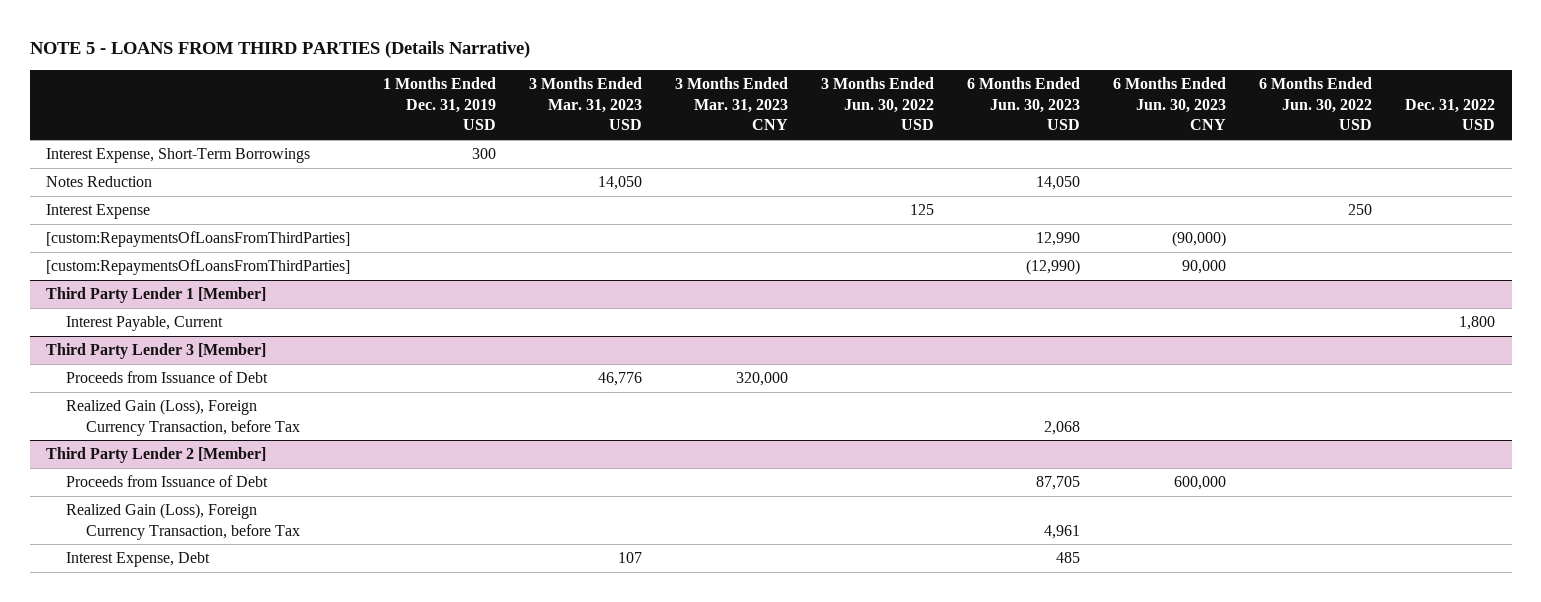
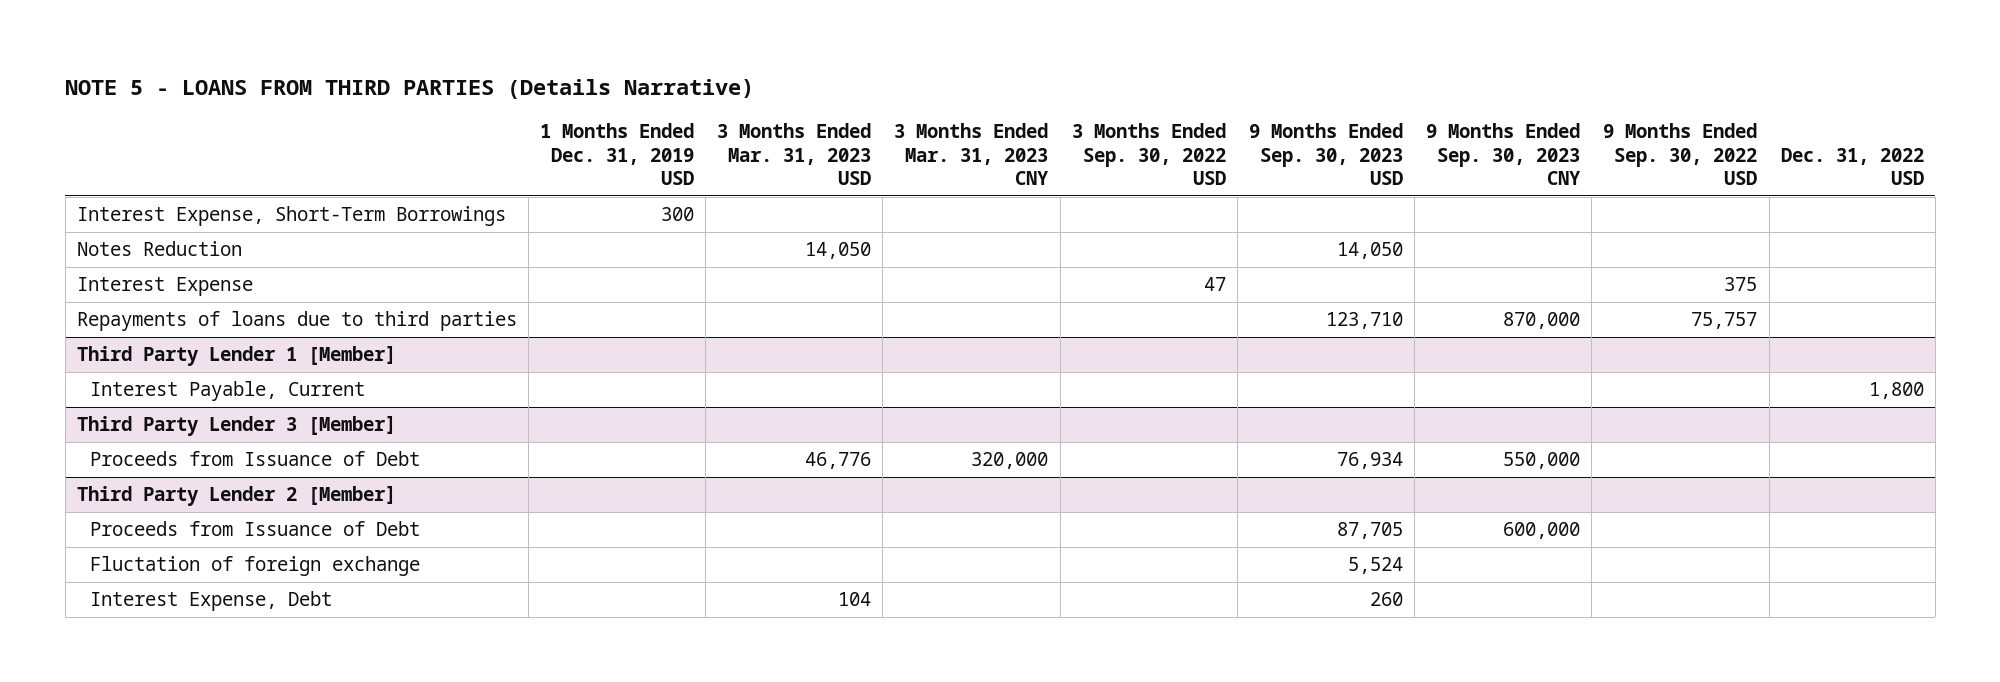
- | 1 Months Ended Dec. 31, 2019 USD | 3 Months Ended Mar. 31, 2023 USD | 3 Months Ended Mar. 31, 2023 CNY | 3 Months Ended Jun. 30, 2022 USD | 6 Months Ended Jun. 30, 2023 USD | 6 Months Ended Jun. 30, 2023 CNY | 6 Months Ended Jun. 30, 2022 USD | Dec. 31, 2022 USD
+ | 1 Months Ended Dec. 31, 2019 USD | 3 Months Ended Mar. 31, 2023 USD | 3 Months Ended Mar. 31, 2023 CNY | 3 Months Ended Sep. 30, 2022 USD | 9 Months Ended Sep. 30, 2023 USD | 9 Months Ended Sep. 30, 2023 CNY | 9 Months Ended Sep. 30, 2022 USD | Dec. 31, 2022 USD
- [custom:RepaymentsOfLoansFromThirdParties] | | | | | 12,990 | (90,000) | |
- [custom:RepaymentsOfLoansFromThirdParties] | | | | | (12,990) | 90,000 | |
+ Repayments of loans due to third parties | | | | | 123,710 | 870,000 | 75,757 |
@ Third Party Lender 3 [Member]
- Realized Gain (Loss), Foreign Currency Transaction, before Tax | | | | | 2,068 | | |
@ Third Party Lender 2 [Member]
- Realized Gain (Loss), Foreign Currency Transaction, before Tax | | | | | 4,961 | | |
- Interest Expense, Debt | | 107 | | | 485 | | |
+ Fluctation of foreign exchange | | | | | 5,524 | | |
+ Interest Expense, Debt | | 104 | | | 260 | | |

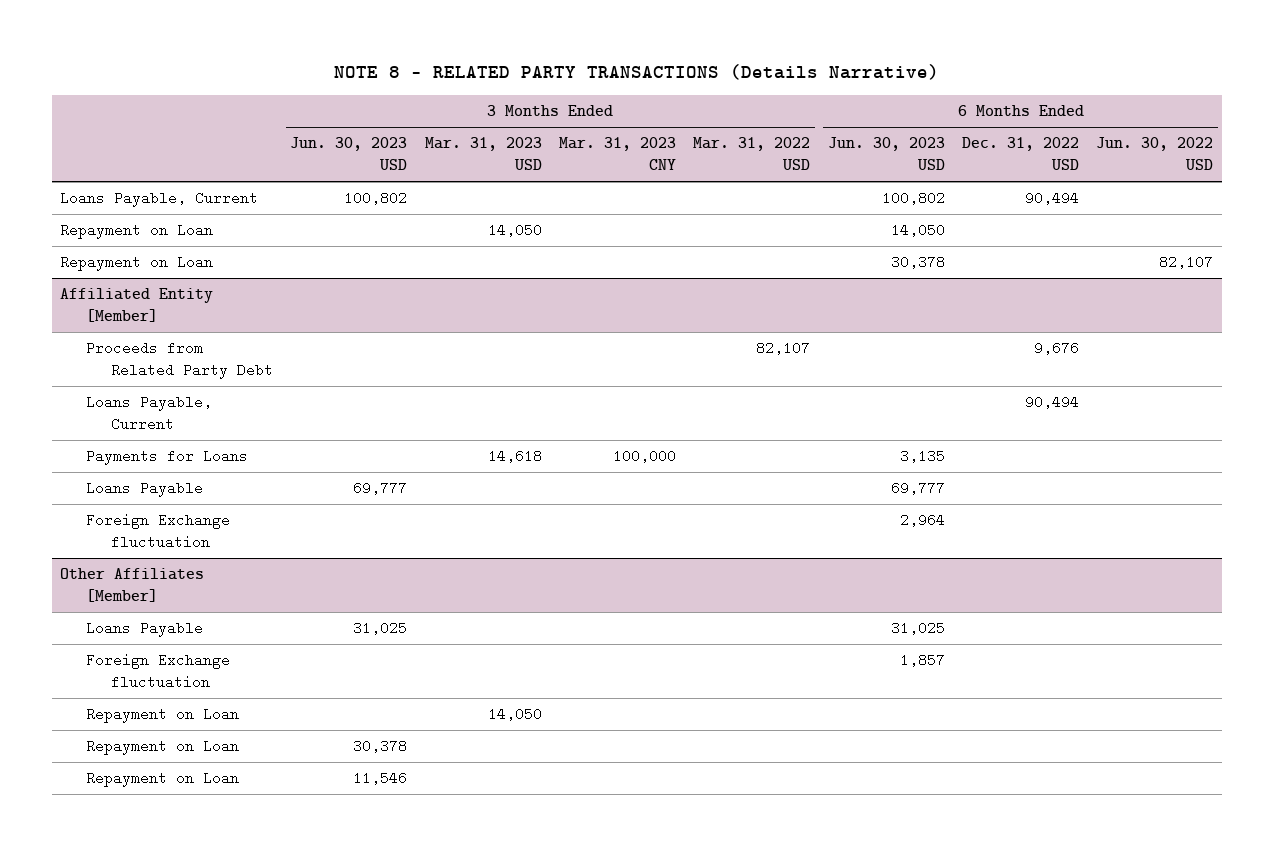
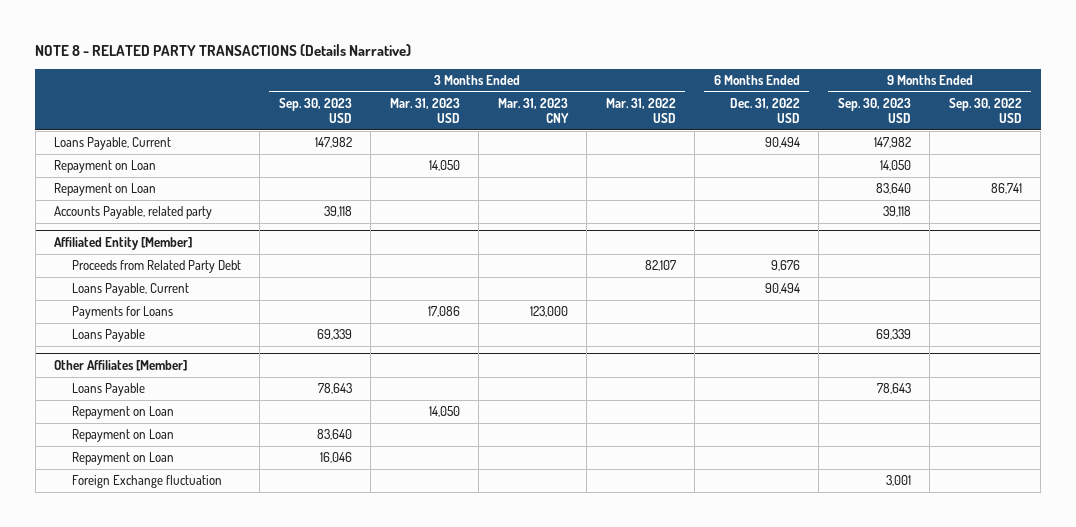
- | 3 Months Ended Jun. 30, 2023 USD | 3 Months Ended Mar. 31, 2023 USD | 3 Months Ended Mar. 31, 2023 CNY | 3 Months Ended Mar. 31, 2022 USD | 6 Months Ended Jun. 30, 2023 USD | 6 Months Ended Dec. 31, 2022 USD | 6 Months Ended Jun. 30, 2022 USD
+ | 3 Months Ended Sep. 30, 2023 USD | 3 Months Ended Mar. 31, 2023 USD | 3 Months Ended Mar. 31, 2023 CNY | 3 Months Ended Mar. 31, 2022 USD | 6 Months Ended Dec. 31, 2022 USD | 9 Months Ended Sep. 30, 2023 USD | 9 Months Ended Sep. 30, 2022 USD
+ Accounts Payable, related party | 39,118 | | | | | 39,118 |
@ Affiliated Entity [Member]
- Payments for Loans | | 14,618 | 100,000 | | 3,135 | |
+ Payments for Loans | | 17,086 | 123,000 | | | |
- Foreign Exchange fluctuation | | | | | 2,964 | |
@ Other Affiliates [Member]
moved down: Foreign Exchange fluctuation | | | | | | 3,001 |

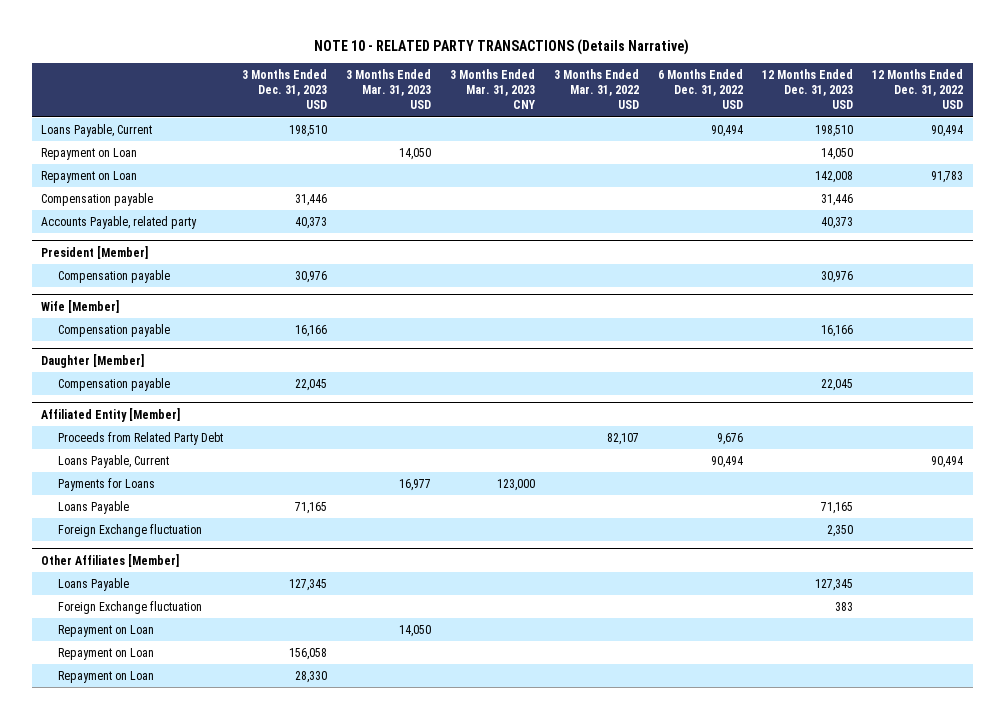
- NOTE 8 - RELATED PARTY TRANSACTIONS (Details Narrative)
+ NOTE 10 - RELATED PARTY TRANSACTIONS (Details Narrative)
- | 3 Months Ended Sep. 30, 2023 USD | 3 Months Ended Mar. 31, 2023 USD | 3 Months Ended Mar. 31, 2023 CNY | 3 Months Ended Mar. 31, 2022 USD | 6 Months Ended Dec. 31, 2022 USD | 9 Months Ended Sep. 30, 2023 USD | 9 Months Ended Sep. 30, 2022 USD
+ | 3 Months Ended Dec. 31, 2023 USD | 3 Months Ended Mar. 31, 2023 USD | 3 Months Ended Mar. 31, 2023 CNY | 3 Months Ended Mar. 31, 2022 USD | 6 Months Ended Dec. 31, 2022 USD | 12 Months Ended Dec. 31, 2023 USD | 12 Months Ended Dec. 31, 2022 USD
+ Compensation payable | 31,446 | | | | | 31,446 |
+ President [Member]
+ Compensation payable | 30,976 | | | | | 30,976 |
+ Wife [Member]
+ Compensation payable | 16,166 | | | | | 16,166 |
+ Daughter [Member]
+ Compensation payable | 22,045 | | | | | 22,045 |
@ Affiliated Entity [Member]
- Payments for Loans | | 17,086 | 123,000 | | | |
+ Payments for Loans | | 16,977 | 123,000 | | | |
+ Foreign Exchange fluctuation | | | | | | 2,350 |
@ Other Affiliates [Member]
moved up: Foreign Exchange fluctuation | | | | | | 383 |

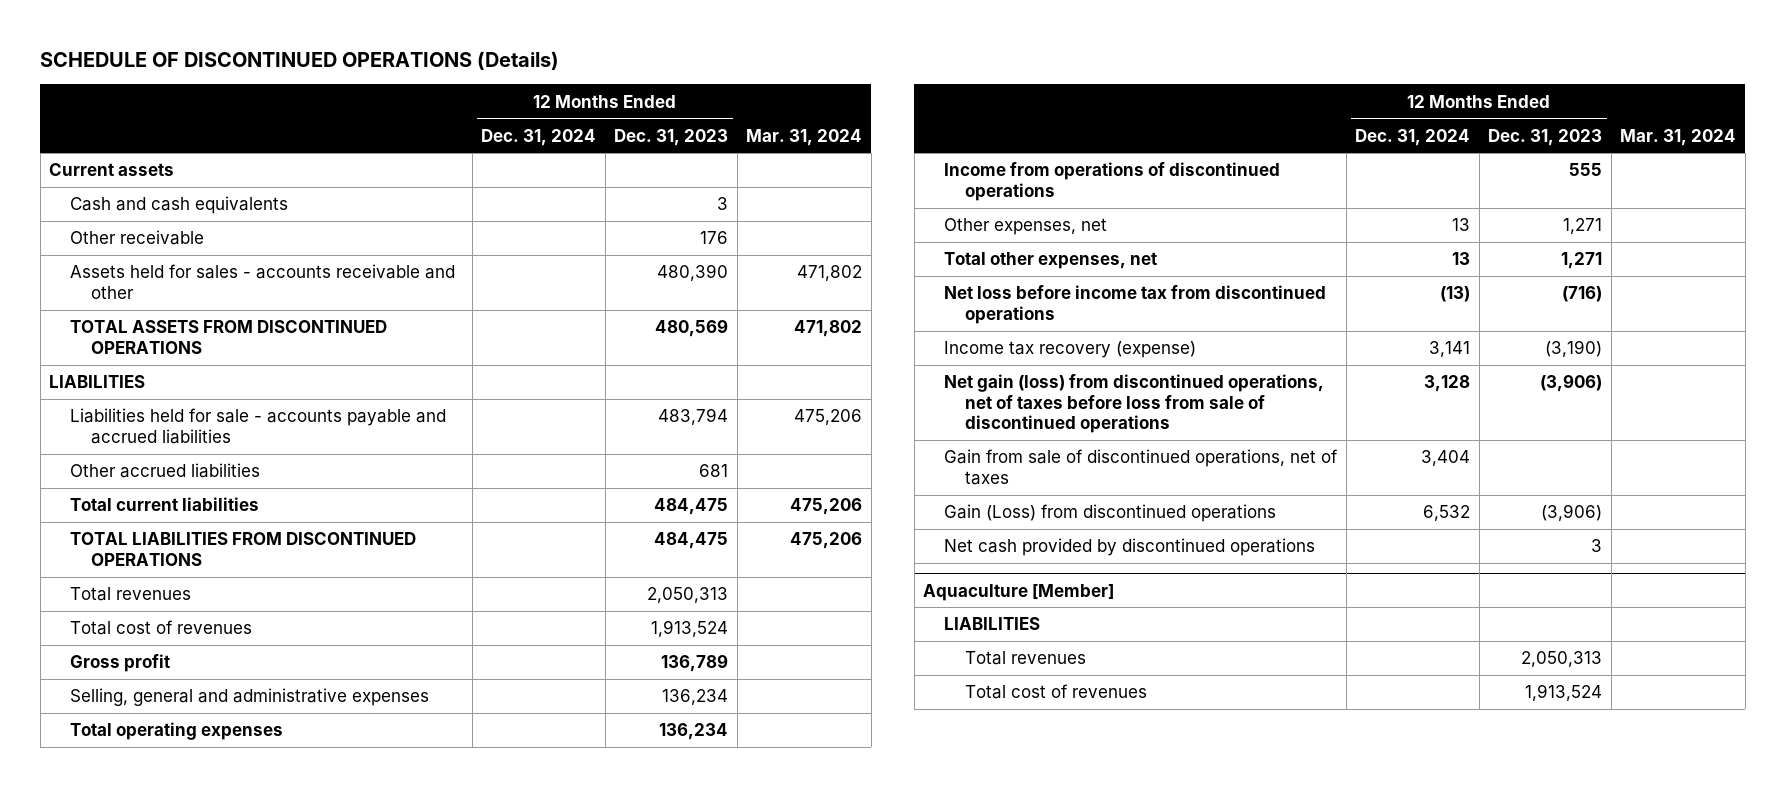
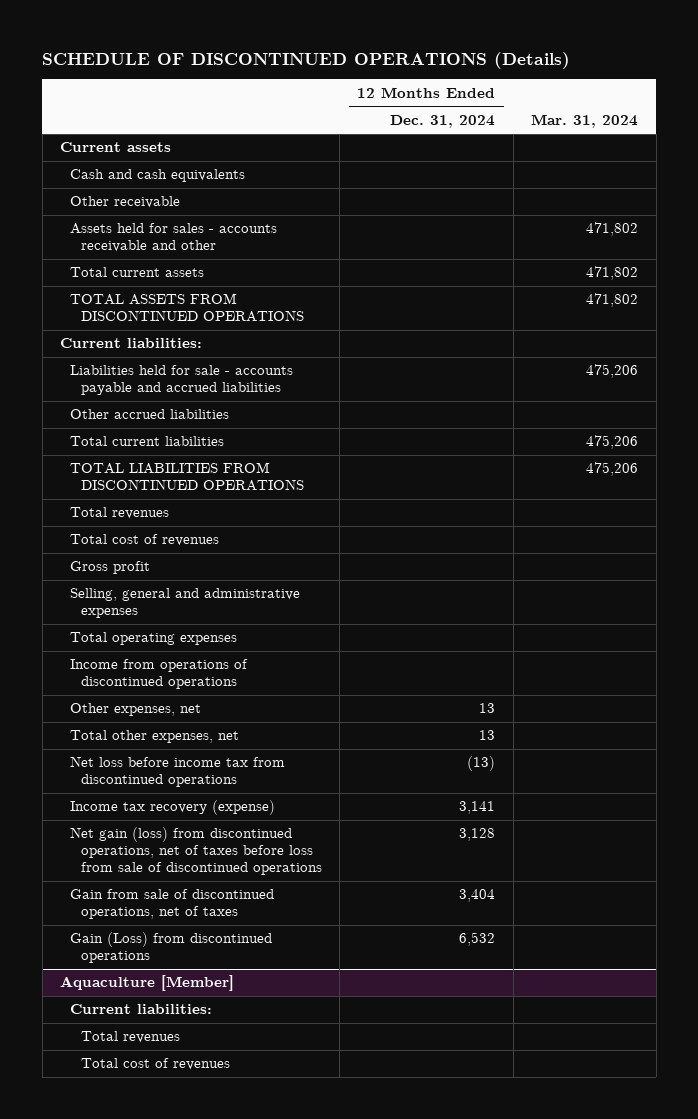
- | 12 Months Ended Dec. 31, 2024 | 12 Months Ended Dec. 31, 2023 | Mar. 31, 2024
+ | 12 Months Ended Dec. 31, 2024 | Mar. 31, 2024
+ Total current assets | | 471,802
- LIABILITIES
+ Current liabilities:
- Net cash provided by discontinued operations | | 3 |
@ Aquaculture [Member]
- LIABILITIES
+ Current liabilities:

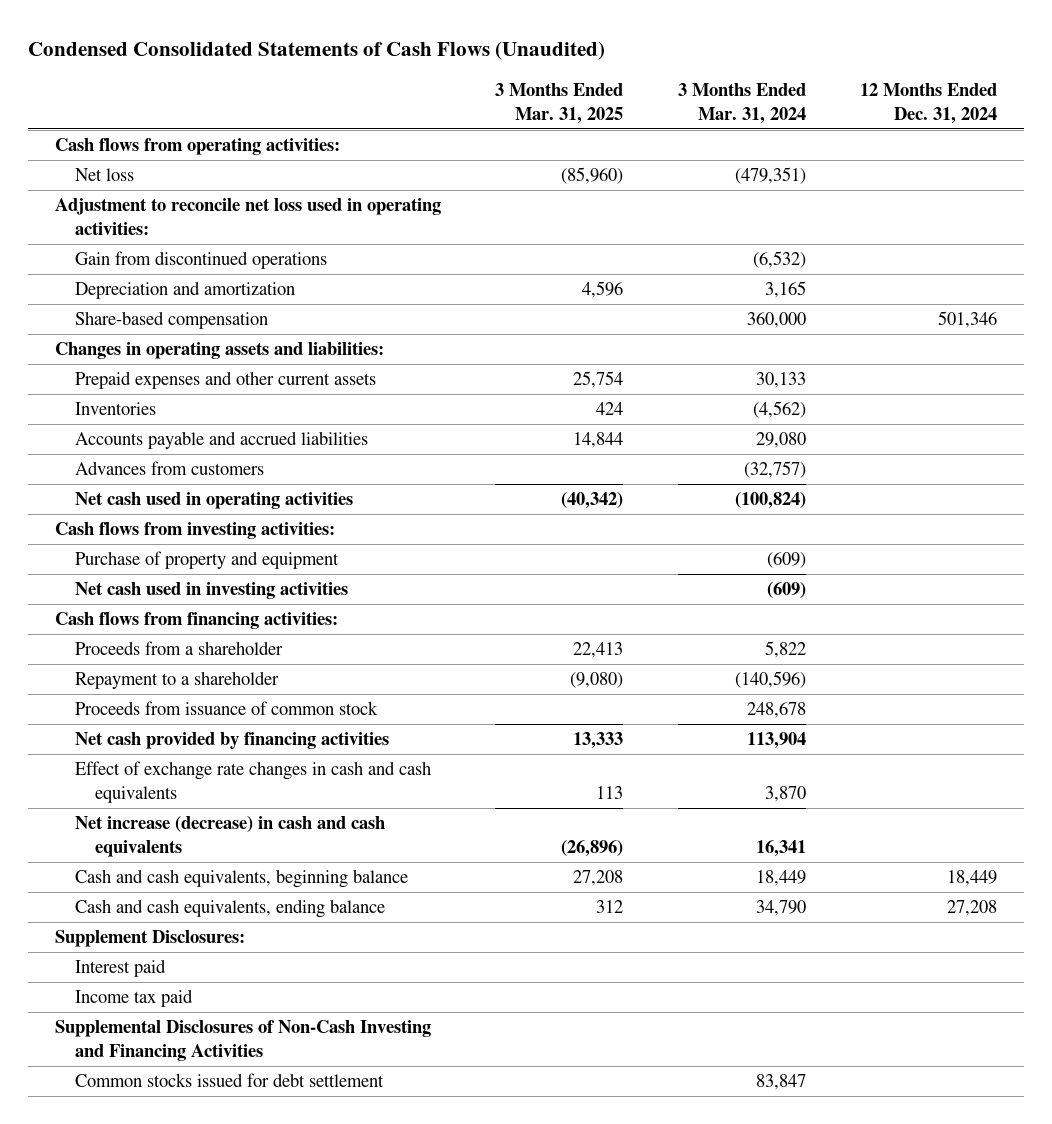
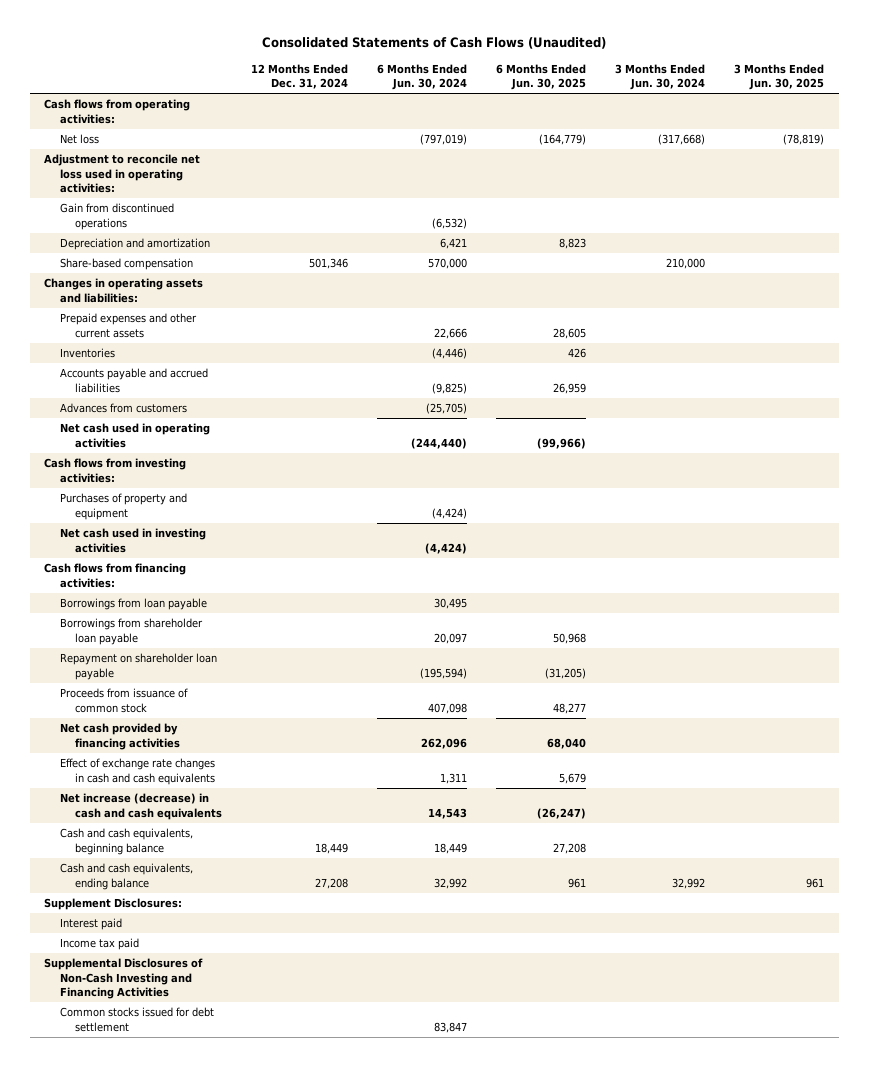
- Condensed Consolidated Statements of Cash Flows (Unaudited)
+ Consolidated Statements of Cash Flows (Unaudited)
- | 3 Months Ended Mar. 31, 2025 | 3 Months Ended Mar. 31, 2024 | 12 Months Ended Dec. 31, 2024
+ | 12 Months Ended Dec. 31, 2024 | 6 Months Ended Jun. 30, 2024 | 6 Months Ended Jun. 30, 2025 | 3 Months Ended Jun. 30, 2024 | 3 Months Ended Jun. 30, 2025
- Purchase of property and equipment | | (609) |
+ Purchases of property and equipment | | (4,424) | | |
- Proceeds from a shareholder | 22,413 | 5,822 |
- Repayment to a shareholder | (9,080) | (140,596) |
+ Borrowings from loan payable | | 30,495 | | |
+ Borrowings from shareholder loan payable | | 20,097 | 50,968 | |
+ Repayment on shareholder loan payable | | (195,594) | (31,205) | |

